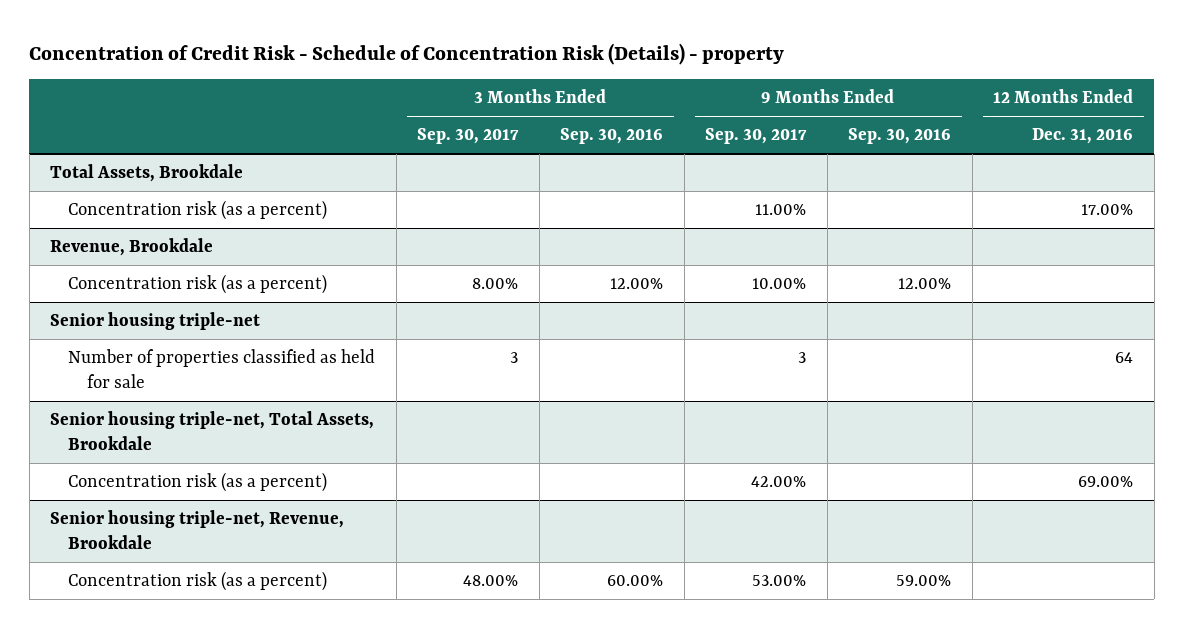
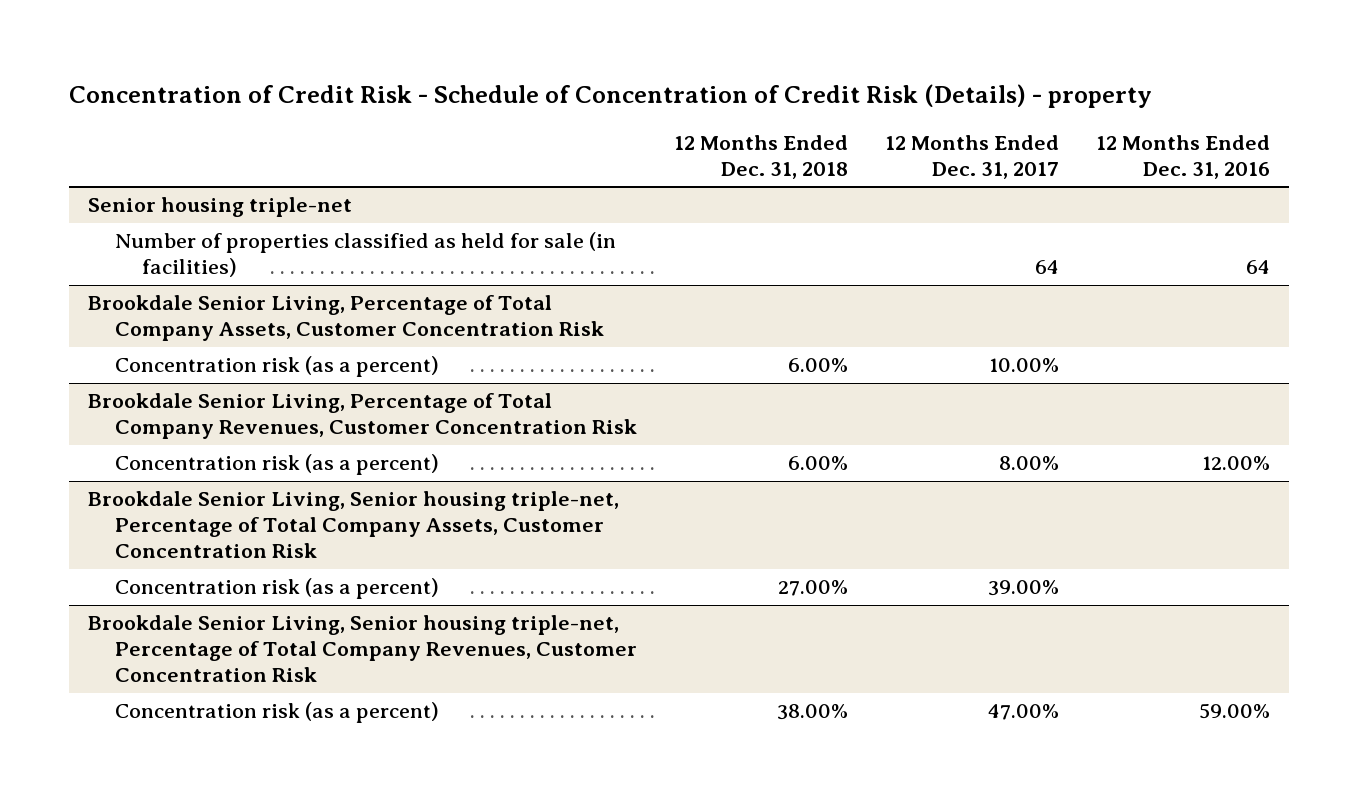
- Concentration of Credit Risk - Schedule of Concentration Risk (Details) - property
+ Concentration of Credit Risk - Schedule of Concentration of Credit Risk (Details) - property
- | 3 Months Ended Sep. 30, 2017 | 3 Months Ended Sep. 30, 2016 | 9 Months Ended Sep. 30, 2017 | 9 Months Ended Sep. 30, 2016 | 12 Months Ended Dec. 31, 2016
+ | 12 Months Ended Dec. 31, 2018 | 12 Months Ended Dec. 31, 2017 | 12 Months Ended Dec. 31, 2016
- Total Assets, Brookdale
- Concentration risk (as a percent) | | | 11.00% | | 17.00%
- Revenue, Brookdale
- Concentration risk (as a percent) | 8.00% | 12.00% | 10.00% | 12.00% |
@ Senior housing triple-net
- Number of properties classified as held for sale | 3 | | 3 | | 64
- Senior housing triple-net, Total Assets, Brookdale
- Concentration risk (as a percent) | | | 42.00% | | 69.00%
- Senior housing triple-net, Revenue, Brookdale
@ Senior housing triple-net
+ Number of properties classified as held for sale (in facilities) | | 64 | 64
+ Brookdale Senior Living, Percentage of Total Company Assets, Customer Concentration Risk
+ Brookdale Senior Living, Percentage of Total Company Revenues, Customer Concentration Risk
+ Concentration risk (as a percent) | 6.00% | 8.00% | 12.00%
+ Brookdale Senior Living, Senior housing triple-net, Percentage of Total Company Assets, Customer Concentration Risk
+ Concentration risk (as a percent) | 27.00% | 39.00% |
+ Brookdale Senior Living, Senior housing triple-net, Percentage of Total Company Revenues, Customer Concentration Risk
+ Concentration risk (as a percent) | 38.00% | 47.00% | 59.00%

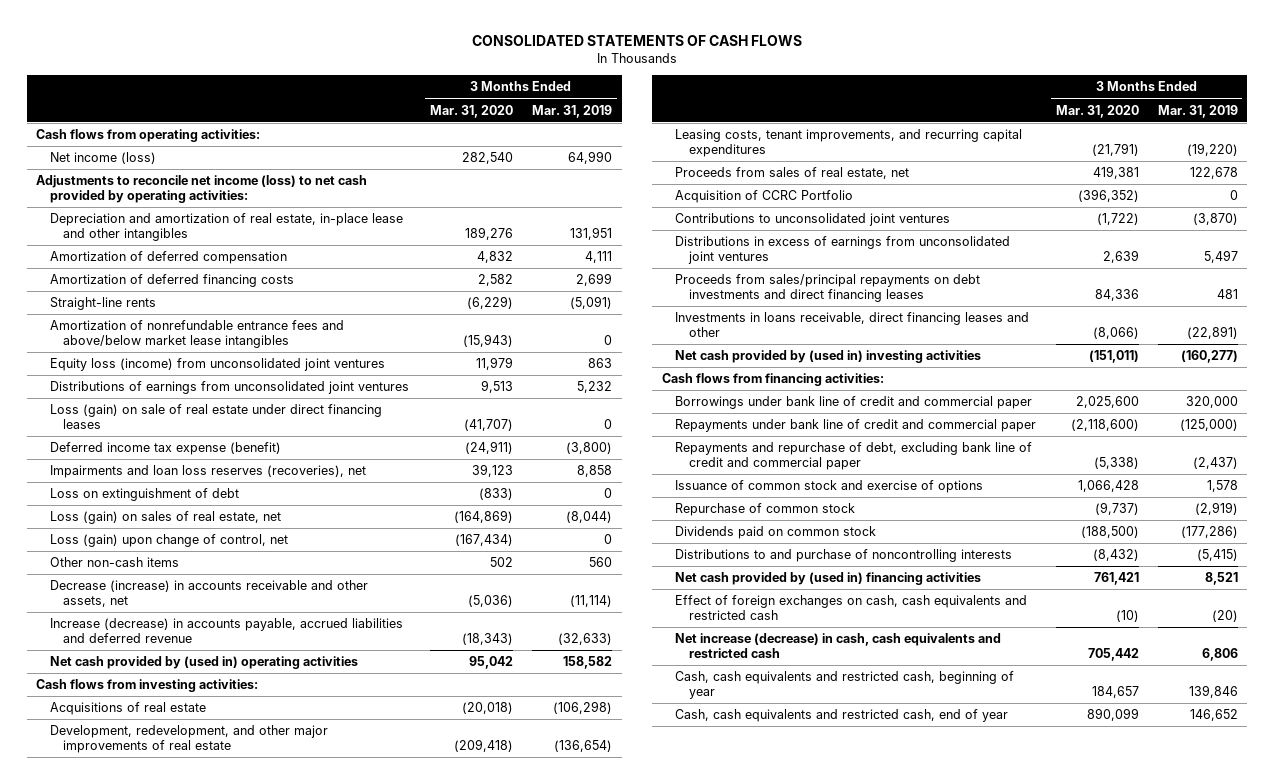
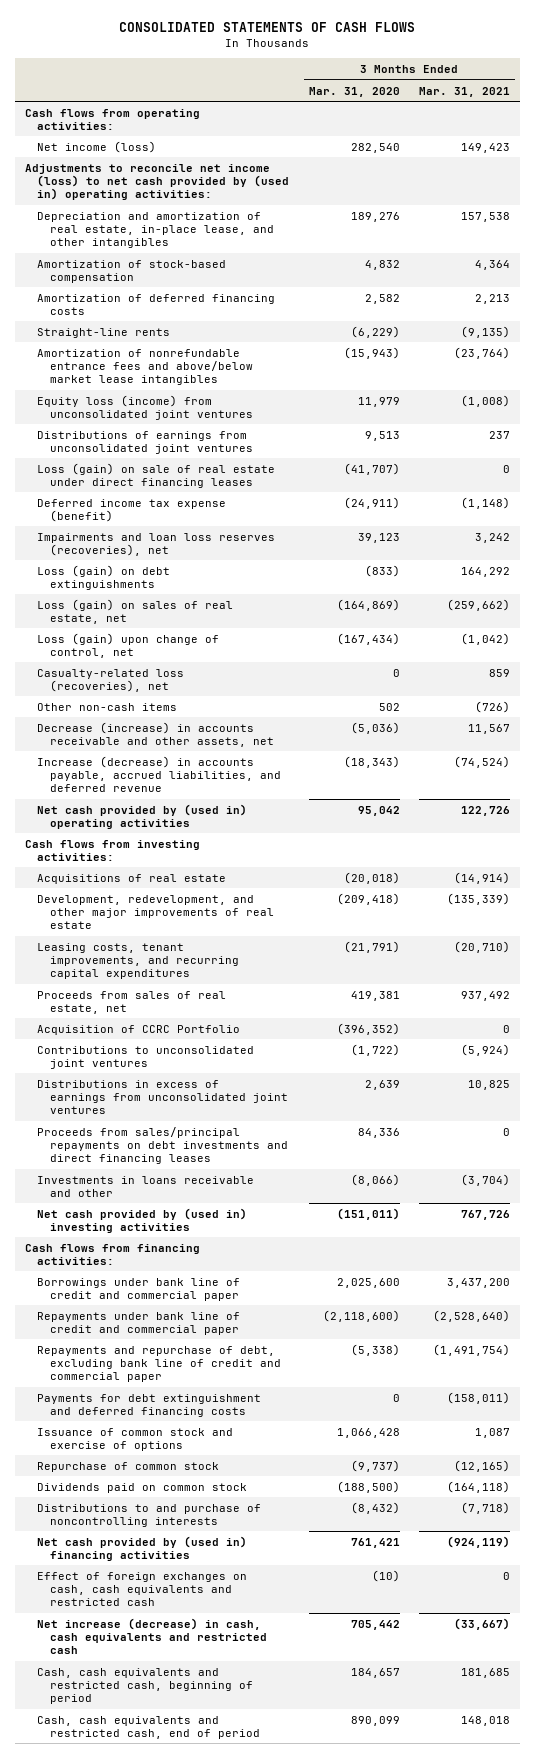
- | 3 Months Ended Mar. 31, 2020 | 3 Months Ended Mar. 31, 2019
+ | 3 Months Ended Mar. 31, 2020 | 3 Months Ended Mar. 31, 2021
- Adjustments to reconcile net income (loss) to net cash provided by operating activities:
- Depreciation and amortization of real estate, in-place lease and other intangibles | 189,276 | 131,951
- Amortization of deferred compensation | 4,832 | 4,111
+ Adjustments to reconcile net income (loss) to net cash provided by (used in) operating activities:
+ Depreciation and amortization of real estate, in-place lease, and other intangibles | 189,276 | 157,538
+ Amortization of stock-based compensation | 4,832 | 4,364
- Loss on extinguishment of debt | (833) | 0
+ Loss (gain) on debt extinguishments | (833) | 164,292
+ Casualty-related loss (recoveries), net | 0 | 859
- Increase (decrease) in accounts payable, accrued liabilities and deferred revenue | (18,343) | (32,633)
+ Increase (decrease) in accounts payable, accrued liabilities, and deferred revenue | (18,343) | (74,524)
- Investments in loans receivable, direct financing leases and other | (8,066) | (22,891)
+ Investments in loans receivable and other | (8,066) | (3,704)
+ Payments for debt extinguishment and deferred financing costs | 0 | (158,011)
- Cash, cash equivalents and restricted cash, beginning of year | 184,657 | 139,846
- Cash, cash equivalents and restricted cash, end of year | 890,099 | 146,652
+ Cash, cash equivalents and restricted cash, beginning of period | 184,657 | 181,685
+ Cash, cash equivalents and restricted cash, end of period | 890,099 | 148,018

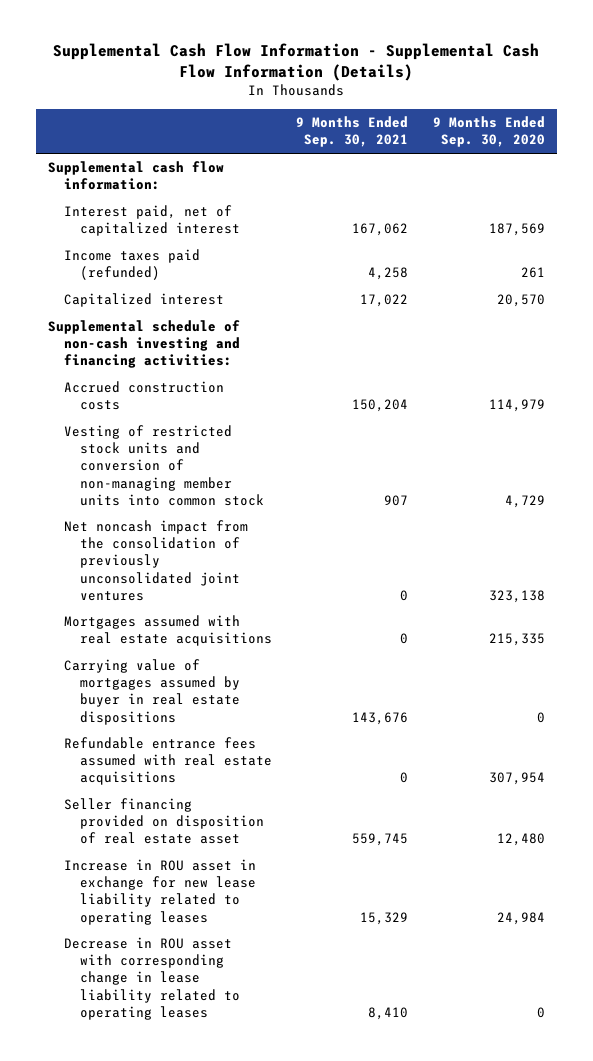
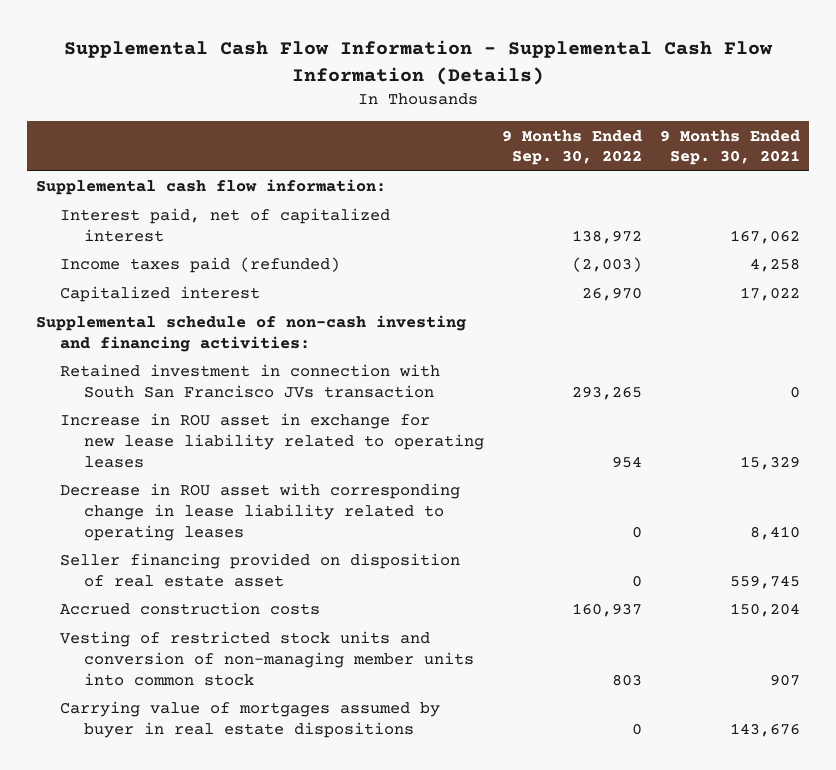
- | 9 Months Ended Sep. 30, 2021 | 9 Months Ended Sep. 30, 2020
+ | 9 Months Ended Sep. 30, 2022 | 9 Months Ended Sep. 30, 2021
+ Retained investment in connection with South San Francisco JVs transaction | 293,265 | 0
moved up: Increase in ROU asset in exchange for new lease liability related to operating leases | 954 | 15,329
moved up: Decrease in ROU asset with corresponding change in lease liability related to operating leases | 0 | 8,410
moved up: Seller financing provided on disposition of real estate asset | 0 | 559,745
- Net noncash impact from the consolidation of previously unconsolidated joint ventures | 0 | 323,138
- Mortgages assumed with real estate acquisitions | 0 | 215,335
- Refundable entrance fees assumed with real estate acquisitions | 0 | 307,954

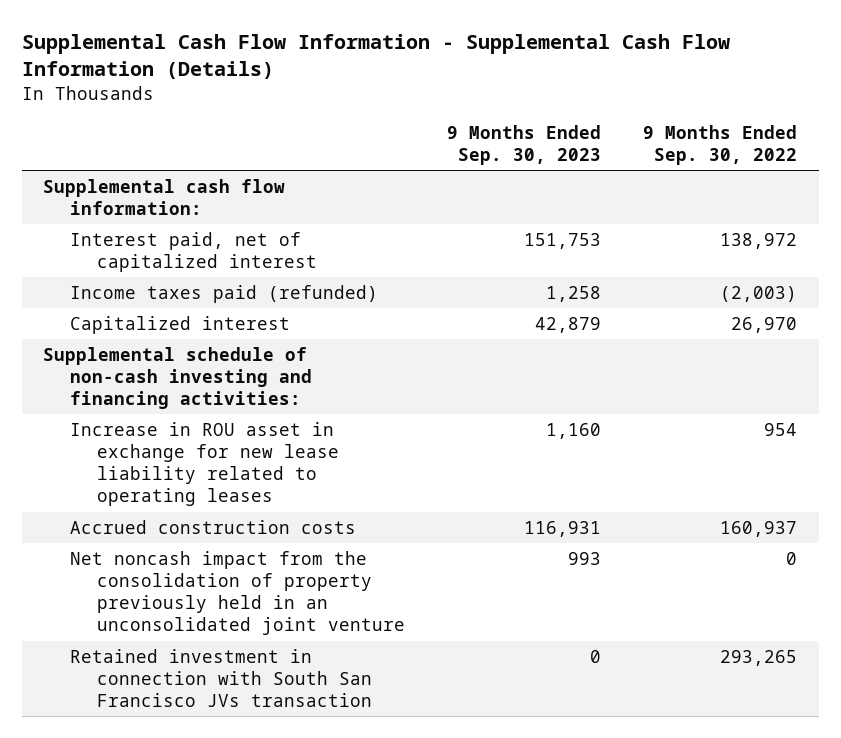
- | 9 Months Ended Sep. 30, 2022 | 9 Months Ended Sep. 30, 2021
+ | 9 Months Ended Sep. 30, 2023 | 9 Months Ended Sep. 30, 2022
- Decrease in ROU asset with corresponding change in lease liability related to operating leases | 0 | 8,410
- Seller financing provided on disposition of real estate asset | 0 | 559,745
- Vesting of restricted stock units and conversion of non-managing member units into common stock | 803 | 907
- Carrying value of mortgages assumed by buyer in real estate dispositions | 0 | 143,676
+ Net noncash impact from the consolidation of property previously held in an unconsolidated joint venture | 993 | 0
moved down: Retained investment in connection with South San Francisco JVs transaction | 0 | 293,265

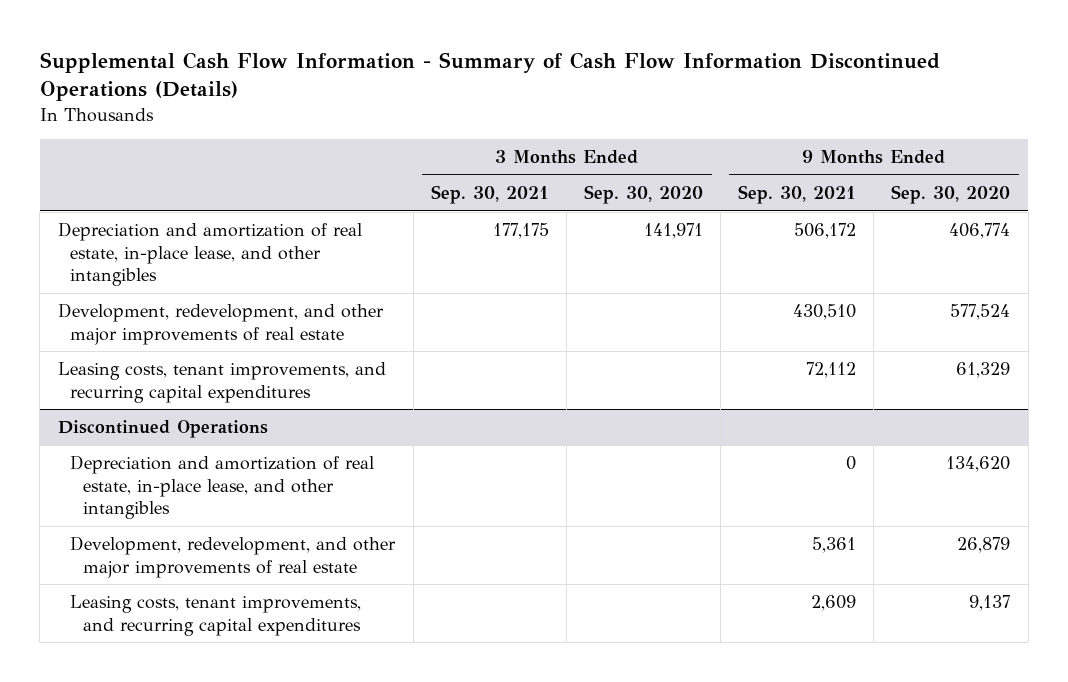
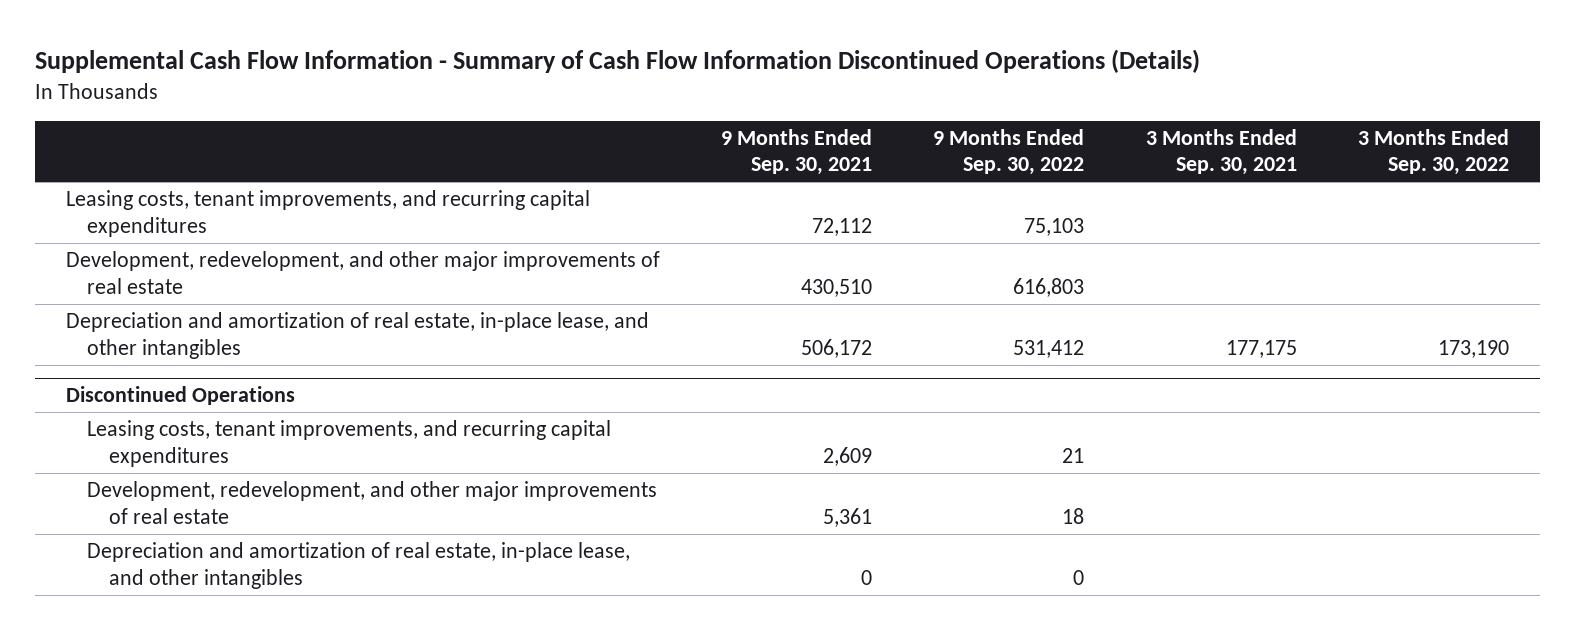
- | 3 Months Ended Sep. 30, 2021 | 3 Months Ended Sep. 30, 2020 | 9 Months Ended Sep. 30, 2021 | 9 Months Ended Sep. 30, 2020
+ | 9 Months Ended Sep. 30, 2021 | 9 Months Ended Sep. 30, 2022 | 3 Months Ended Sep. 30, 2021 | 3 Months Ended Sep. 30, 2022
moved down: Development, redevelopment, and other major improvements of real estate | 430,510 | 616,803 | |
moved down: Depreciation and amortization of real estate, in-place lease, and other intangibles | 506,172 | 531,412 | 177,175 | 173,190
@ Discontinued Operations
moved down: Development, redevelopment, and other major improvements of real estate | 5,361 | 18 | |
moved down: Depreciation and amortization of real estate, in-place lease, and other intangibles | 0 | 0 | |

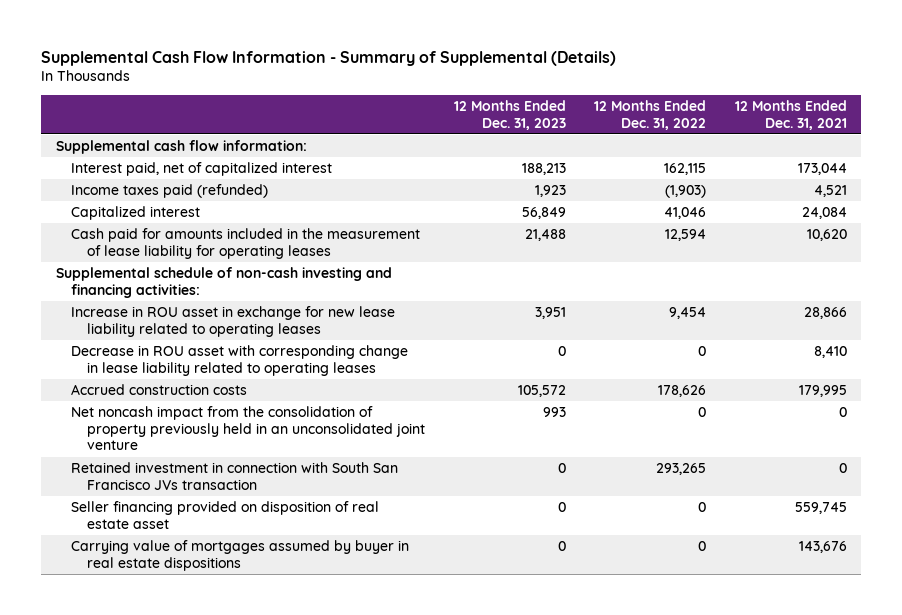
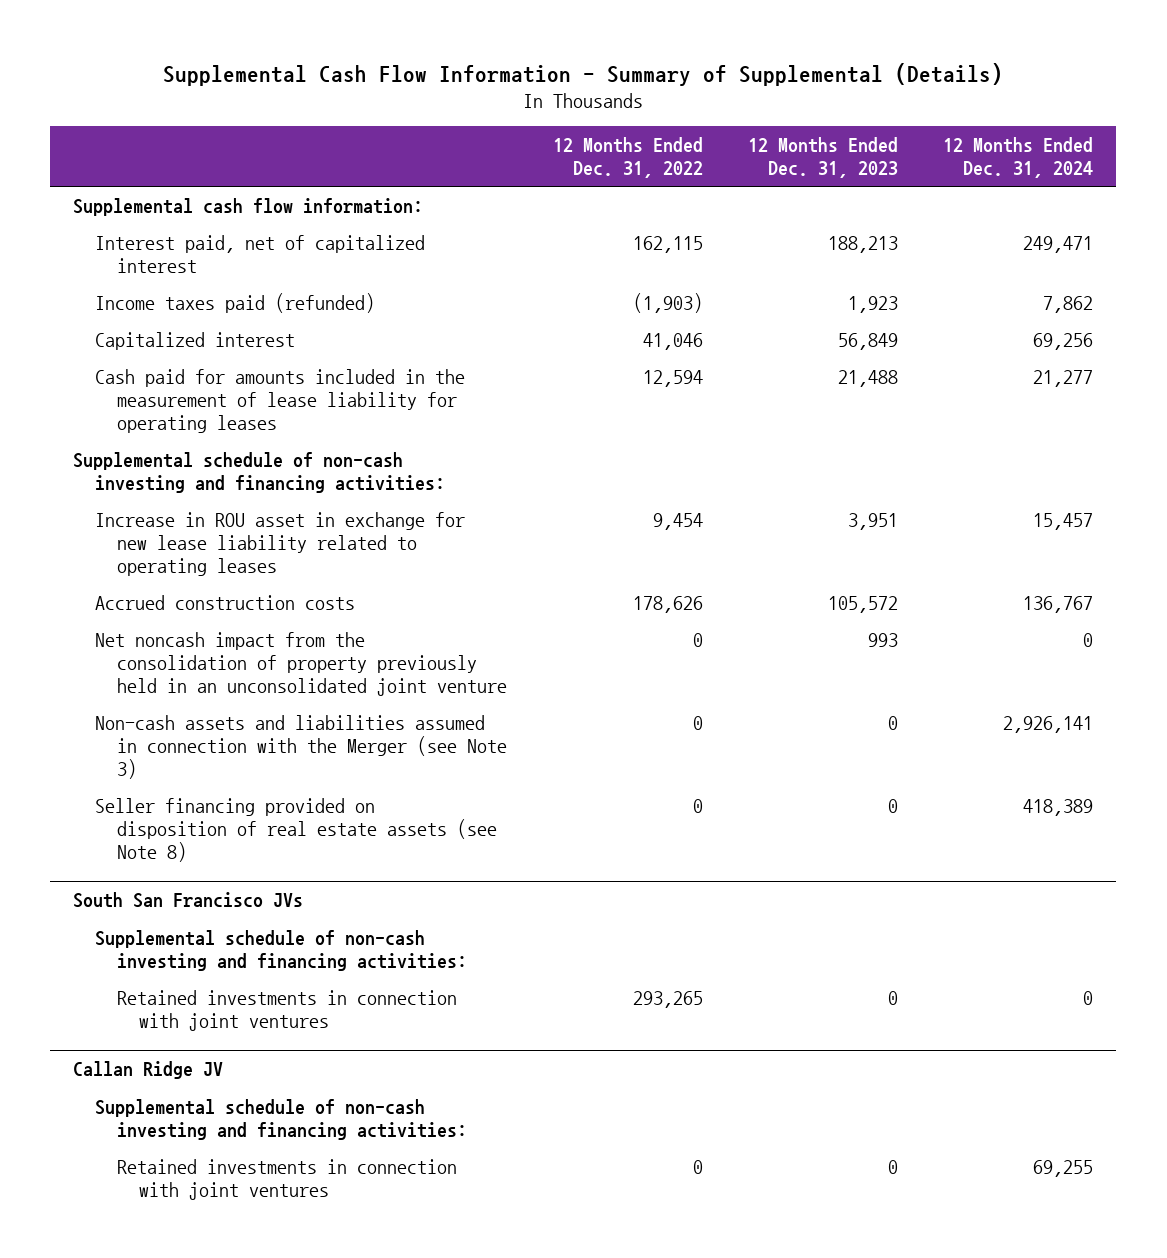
- | 12 Months Ended Dec. 31, 2023 | 12 Months Ended Dec. 31, 2022 | 12 Months Ended Dec. 31, 2021
+ | 12 Months Ended Dec. 31, 2022 | 12 Months Ended Dec. 31, 2023 | 12 Months Ended Dec. 31, 2024
- Decrease in ROU asset with corresponding change in lease liability related to operating leases | 0 | 0 | 8,410
- Retained investment in connection with South San Francisco JVs transaction | 0 | 293,265 | 0
- Seller financing provided on disposition of real estate asset | 0 | 0 | 559,745
- Carrying value of mortgages assumed by buyer in real estate dispositions | 0 | 0 | 143,676
+ Non-cash assets and liabilities assumed in connection with the Merger (see Note 3) | 0 | 0 | 2,926,141
+ Seller financing provided on disposition of real estate assets (see Note 8) | 0 | 0 | 418,389
+ South San Francisco JVs
+ Supplemental schedule of non-cash investing and financing activities:
+ Retained investments in connection with joint ventures | 293,265 | 0 | 0
+ Callan Ridge JV
+ Supplemental schedule of non-cash investing and financing activities:
+ Retained investments in connection with joint ventures | 0 | 0 | 69,255

